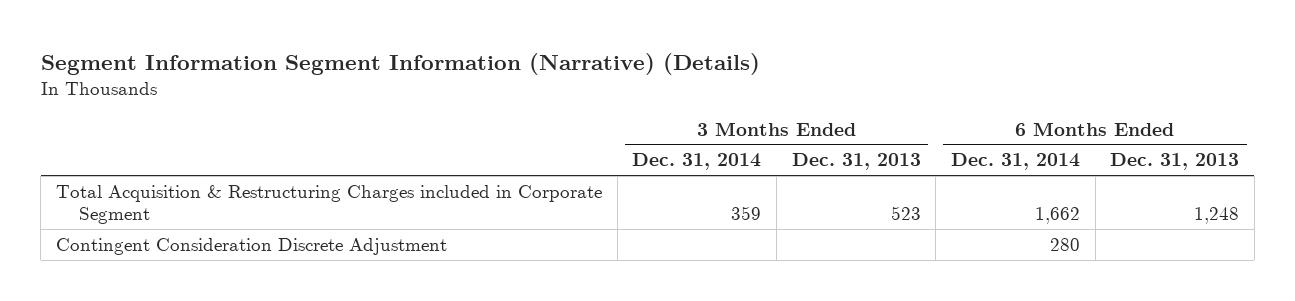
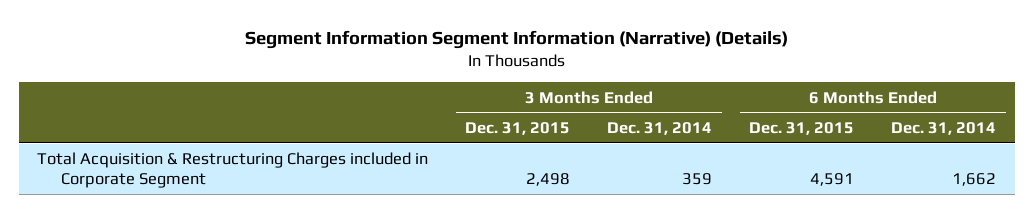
- | 3 Months Ended Dec. 31, 2014 | 3 Months Ended Dec. 31, 2013 | 6 Months Ended Dec. 31, 2014 | 6 Months Ended Dec. 31, 2013
+ | 3 Months Ended Dec. 31, 2015 | 3 Months Ended Dec. 31, 2014 | 6 Months Ended Dec. 31, 2015 | 6 Months Ended Dec. 31, 2014
- Contingent Consideration Discrete Adjustment | | | 280 |

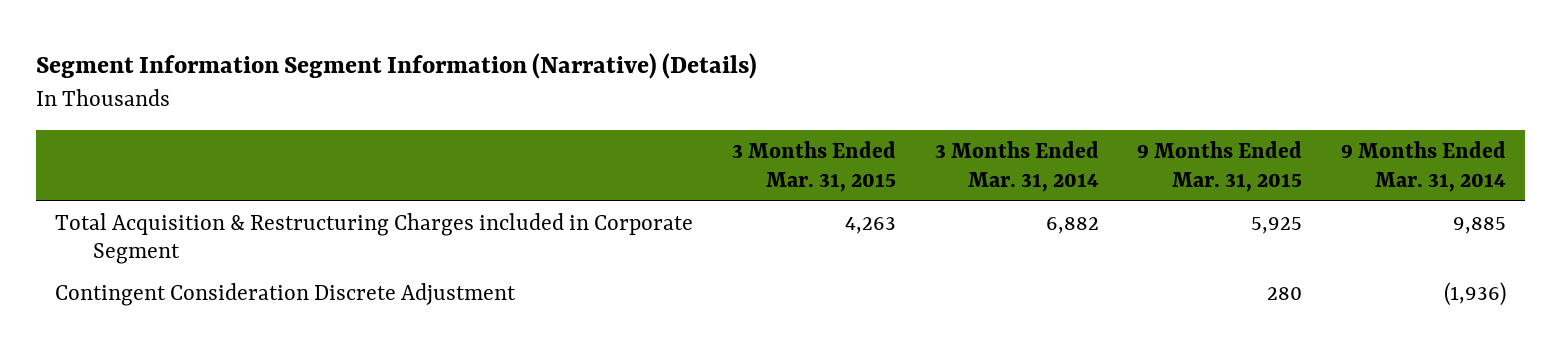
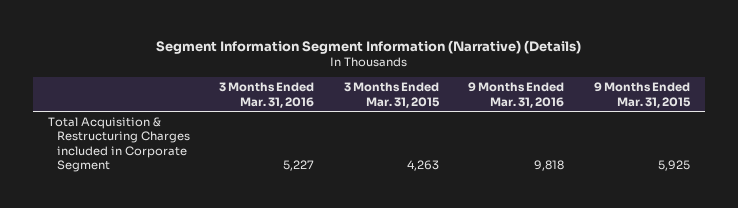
- | 3 Months Ended Mar. 31, 2015 | 3 Months Ended Mar. 31, 2014 | 9 Months Ended Mar. 31, 2015 | 9 Months Ended Mar. 31, 2014
+ | 3 Months Ended Mar. 31, 2016 | 3 Months Ended Mar. 31, 2015 | 9 Months Ended Mar. 31, 2016 | 9 Months Ended Mar. 31, 2015
- Contingent Consideration Discrete Adjustment | | | 280 | (1,936)

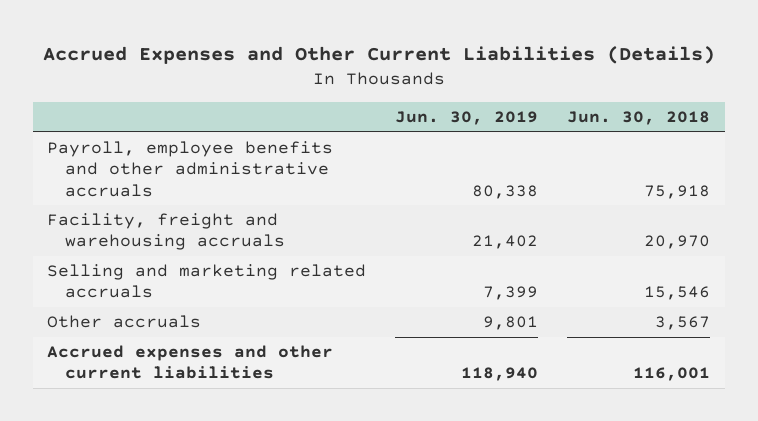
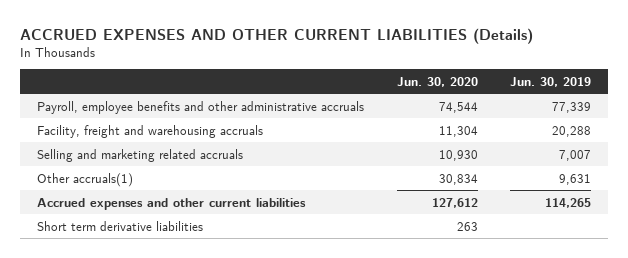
- Accrued Expenses and Other Current Liabilities (Details)
+ ACCRUED EXPENSES AND OTHER CURRENT LIABILITIES (Details)
- | Jun. 30, 2019 | Jun. 30, 2018
+ | Jun. 30, 2020 | Jun. 30, 2019
- Payroll, employee benefits and other administrative accruals | 80,338 | 75,918
- Facility, freight and warehousing accruals | 21,402 | 20,970
- Selling and marketing related accruals | 7,399 | 15,546
- Other accruals | 9,801 | 3,567
- Accrued expenses and other current liabilities | 118,940 | 116,001
+ Payroll, employee benefits and other administrative accruals | 74,544 | 77,339
+ Facility, freight and warehousing accruals | 11,304 | 20,288
+ Selling and marketing related accruals | 10,930 | 7,007
+ Other accruals(1) | 30,834 | 9,631
+ Accrued expenses and other current liabilities | 127,612 | 114,265
+ Short term derivative liabilities | 263 |

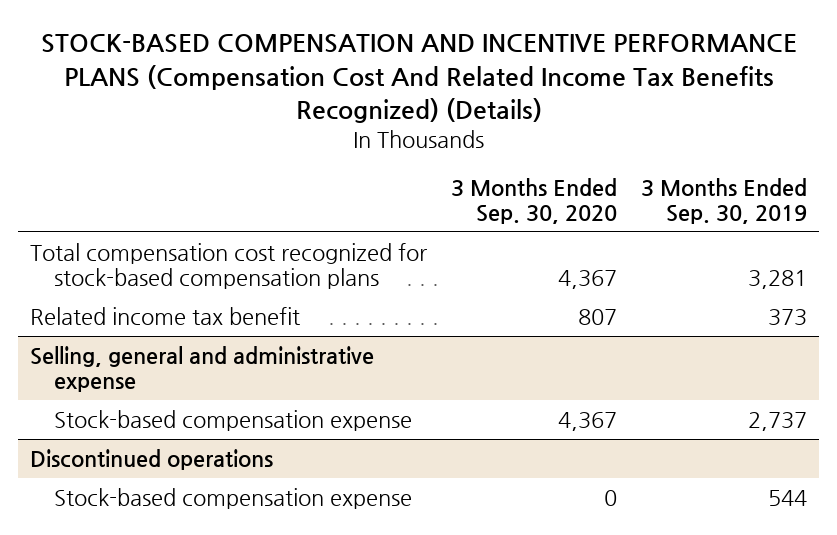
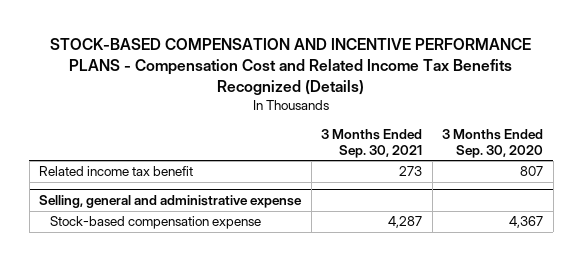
- STOCK-BASED COMPENSATION AND INCENTIVE PERFORMANCE PLANS (Compensation Cost And Related Income Tax Benefits Recognized) (Details)
+ STOCK-BASED COMPENSATION AND INCENTIVE PERFORMANCE PLANS - Compensation Cost and Related Income Tax Benefits Recognized (Details)
- | 3 Months Ended Sep. 30, 2020 | 3 Months Ended Sep. 30, 2019
+ | 3 Months Ended Sep. 30, 2021 | 3 Months Ended Sep. 30, 2020
- Total compensation cost recognized for stock-based compensation plans | 4,367 | 3,281
- Discontinued operations
- Stock-based compensation expense | 0 | 544

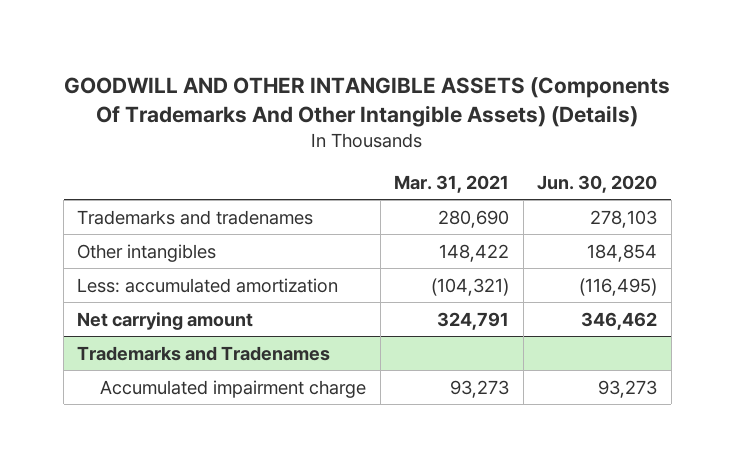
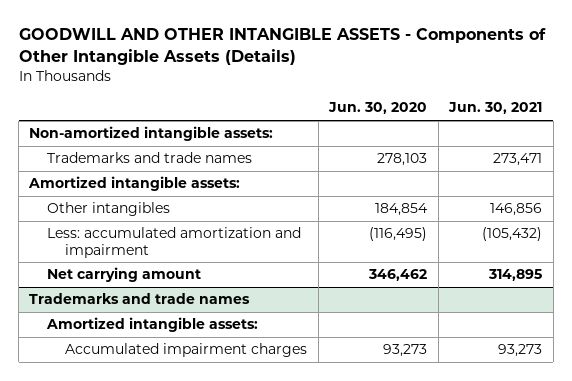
- GOODWILL AND OTHER INTANGIBLE ASSETS (Components Of Trademarks And Other Intangible Assets) (Details)
+ GOODWILL AND OTHER INTANGIBLE ASSETS - Components of Other Intangible Assets (Details)
- | Mar. 31, 2021 | Jun. 30, 2020
+ | Jun. 30, 2020 | Jun. 30, 2021
- Trademarks and tradenames | 280,690 | 278,103
+ Non-amortized intangible assets:
+ Trademarks and trade names | 278,103 | 273,471
+ Amortized intangible assets:
- Less: accumulated amortization | (104,321) | (116,495)
+ Less: accumulated amortization and impairment | (116,495) | (105,432)
- Trademarks and Tradenames
- Accumulated impairment charge | 93,273 | 93,273
+ Trademarks and trade names
+ Amortized intangible assets:
+ Accumulated impairment charges | 93,273 | 93,273

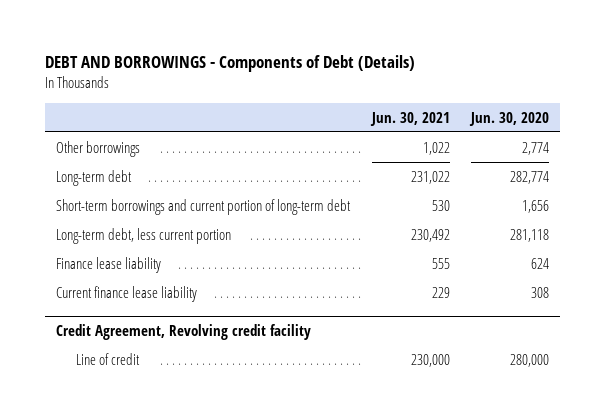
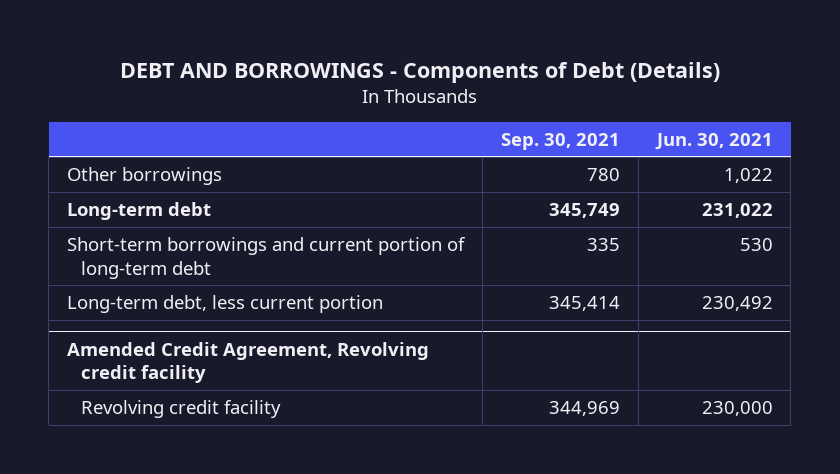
- | Jun. 30, 2021 | Jun. 30, 2020
+ | Sep. 30, 2021 | Jun. 30, 2021
- Finance lease liability | 555 | 624
- Current finance lease liability | 229 | 308
- Credit Agreement, Revolving credit facility
- Line of credit | 230,000 | 280,000
+ Amended Credit Agreement, Revolving credit facility
+ Revolving credit facility | 344,969 | 230,000

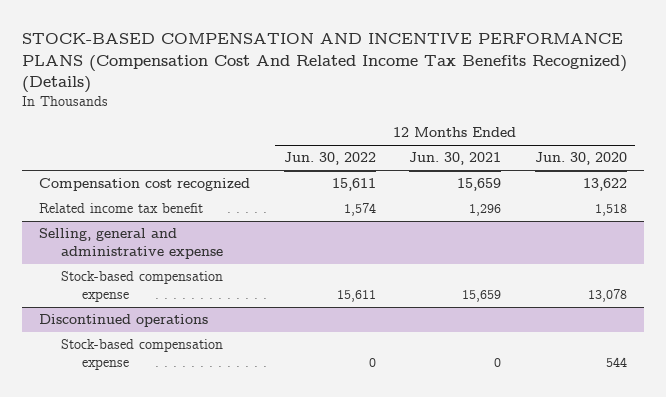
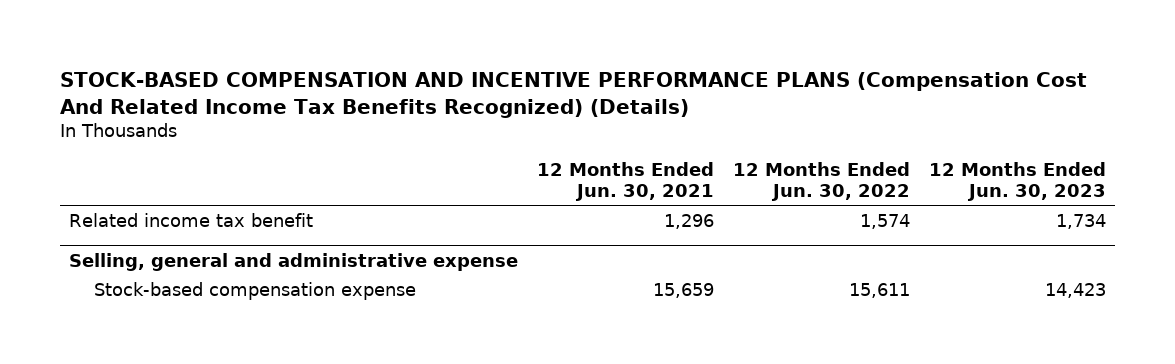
- | 12 Months Ended Jun. 30, 2022 | 12 Months Ended Jun. 30, 2021 | 12 Months Ended Jun. 30, 2020
+ | 12 Months Ended Jun. 30, 2021 | 12 Months Ended Jun. 30, 2022 | 12 Months Ended Jun. 30, 2023
- Compensation cost recognized | 15,611 | 15,659 | 13,622
- Discontinued operations
- Stock-based compensation expense | 0 | 0 | 544

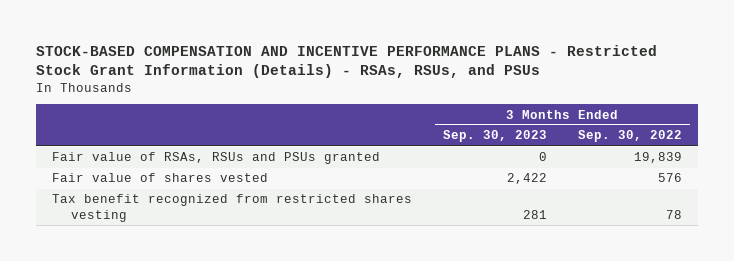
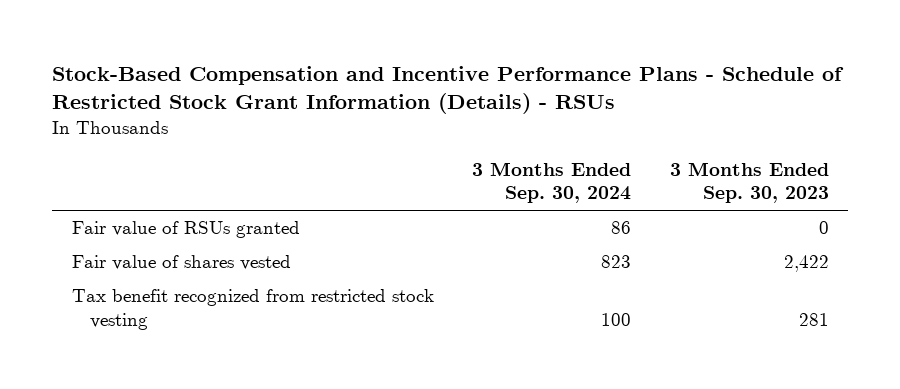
- STOCK-BASED COMPENSATION AND INCENTIVE PERFORMANCE PLANS - Restricted Stock Grant Information (Details) - RSAs, RSUs, and PSUs
+ Stock-Based Compensation and Incentive Performance Plans - Schedule of Restricted Stock Grant Information (Details) - RSUs
- | 3 Months Ended Sep. 30, 2023 | 3 Months Ended Sep. 30, 2022
+ | 3 Months Ended Sep. 30, 2024 | 3 Months Ended Sep. 30, 2023
- Fair value of RSAs, RSUs and PSUs granted | 0 | 19,839
+ Fair value of RSUs granted | 86 | 0
- Tax benefit recognized from restricted shares vesting | 281 | 78
+ Tax benefit recognized from restricted stock vesting | 100 | 281

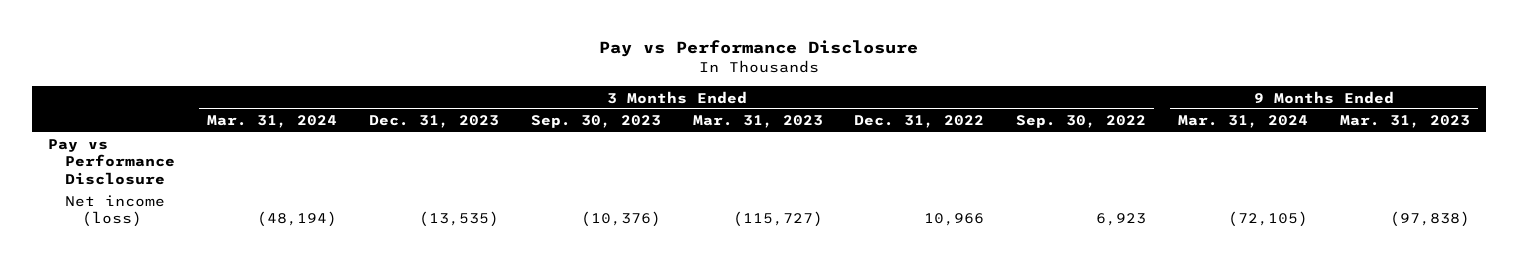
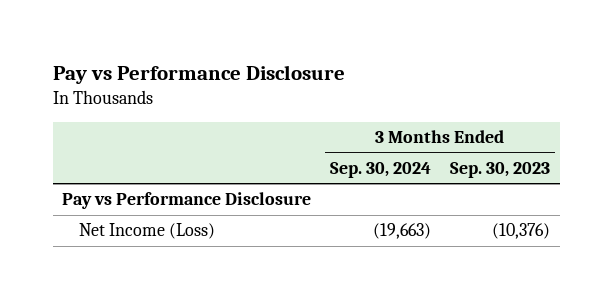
- | 3 Months Ended Mar. 31, 2024 | 3 Months Ended Dec. 31, 2023 | 3 Months Ended Sep. 30, 2023 | 3 Months Ended Mar. 31, 2023 | 3 Months Ended Dec. 31, 2022 | 3 Months Ended Sep. 30, 2022 | 9 Months Ended Mar. 31, 2024 | 9 Months Ended Mar. 31, 2023
+ | 3 Months Ended Sep. 30, 2024 | 3 Months Ended Sep. 30, 2023
- Net income (loss) | (48,194) | (13,535) | (10,376) | (115,727) | 10,966 | 6,923 | (72,105) | (97,838)
+ Net Income (Loss) | (19,663) | (10,376)

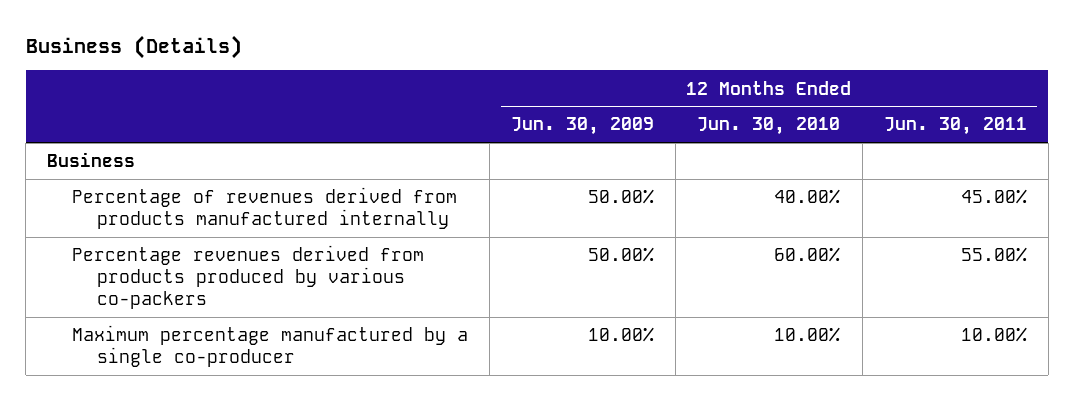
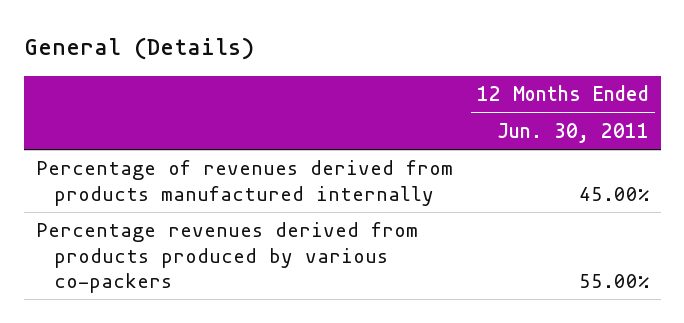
- Business (Details)
+ General (Details)
- | 12 Months Ended Jun. 30, 2009 | 12 Months Ended Jun. 30, 2010 | 12 Months Ended Jun. 30, 2011
+ | 12 Months Ended Jun. 30, 2011
- Business
- Maximum percentage manufactured by a single co-producer | 10.00% | 10.00% | 10.00%

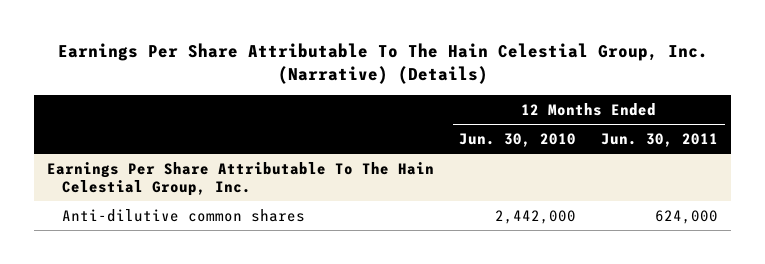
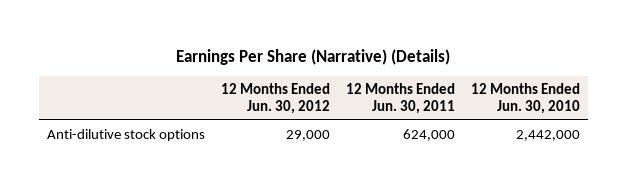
- Earnings Per Share Attributable To The Hain Celestial Group, Inc. (Narrative) (Details)
+ Earnings Per Share (Narrative) (Details)
- | 12 Months Ended Jun. 30, 2010 | 12 Months Ended Jun. 30, 2011
+ | 12 Months Ended Jun. 30, 2012 | 12 Months Ended Jun. 30, 2011 | 12 Months Ended Jun. 30, 2010
- Earnings Per Share Attributable To The Hain Celestial Group, Inc.
- Anti-dilutive common shares | 2,442,000 | 624,000
+ Anti-dilutive stock options | 29,000 | 624,000 | 2,442,000

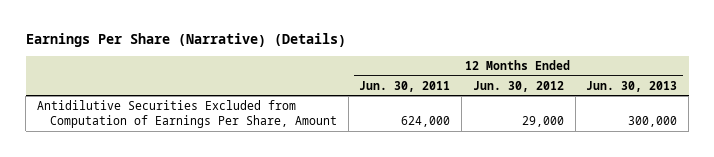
- | 12 Months Ended Jun. 30, 2012 | 12 Months Ended Jun. 30, 2011 | 12 Months Ended Jun. 30, 2010
+ | 12 Months Ended Jun. 30, 2011 | 12 Months Ended Jun. 30, 2012 | 12 Months Ended Jun. 30, 2013
- Anti-dilutive stock options | 29,000 | 624,000 | 2,442,000
+ Antidilutive Securities Excluded from Computation of Earnings Per Share, Amount | 624,000 | 29,000 | 300,000

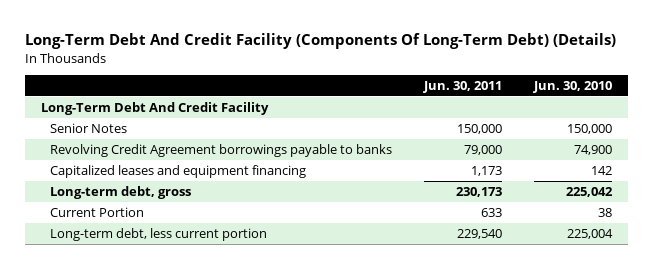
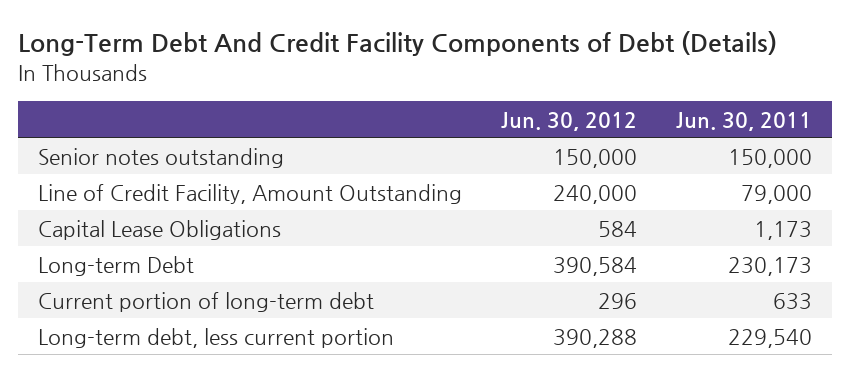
- Long-Term Debt And Credit Facility (Components Of Long-Term Debt) (Details)
+ Long-Term Debt And Credit Facility Components of Debt (Details)
- | Jun. 30, 2011 | Jun. 30, 2010
+ | Jun. 30, 2012 | Jun. 30, 2011
- Long-Term Debt And Credit Facility
- Senior Notes | 150,000 | 150,000
- Revolving Credit Agreement borrowings payable to banks | 79,000 | 74,900
- Capitalized leases and equipment financing | 1,173 | 142
- Long-term debt, gross | 230,173 | 225,042
- Current Portion | 633 | 38
+ Senior notes outstanding | 150,000 | 150,000
+ Line of Credit Facility, Amount Outstanding | 240,000 | 79,000
+ Capital Lease Obligations | 584 | 1,173
+ Long-term Debt | 390,584 | 230,173
+ Current portion of long-term debt | 296 | 633

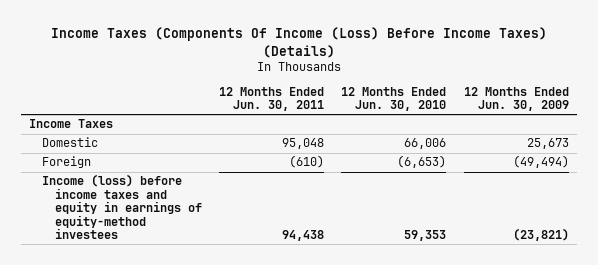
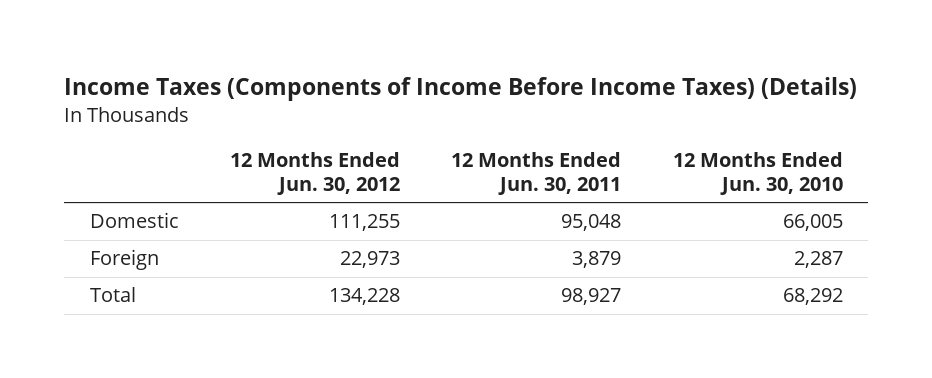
- Income Taxes (Components Of Income (Loss) Before Income Taxes) (Details)
+ Income Taxes (Components of Income Before Income Taxes) (Details)
- | 12 Months Ended Jun. 30, 2011 | 12 Months Ended Jun. 30, 2010 | 12 Months Ended Jun. 30, 2009
+ | 12 Months Ended Jun. 30, 2012 | 12 Months Ended Jun. 30, 2011 | 12 Months Ended Jun. 30, 2010
- Income Taxes
- Domestic | 95,048 | 66,006 | 25,673
- Foreign | (610) | (6,653) | (49,494)
- Income (loss) before income taxes and equity in earnings of equity-method investees | 94,438 | 59,353 | (23,821)
+ Domestic | 111,255 | 95,048 | 66,005
+ Foreign | 22,973 | 3,879 | 2,287
+ Total | 134,228 | 98,927 | 68,292

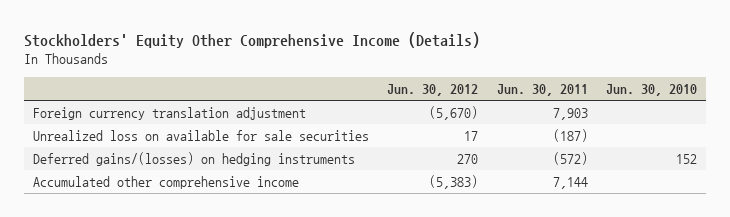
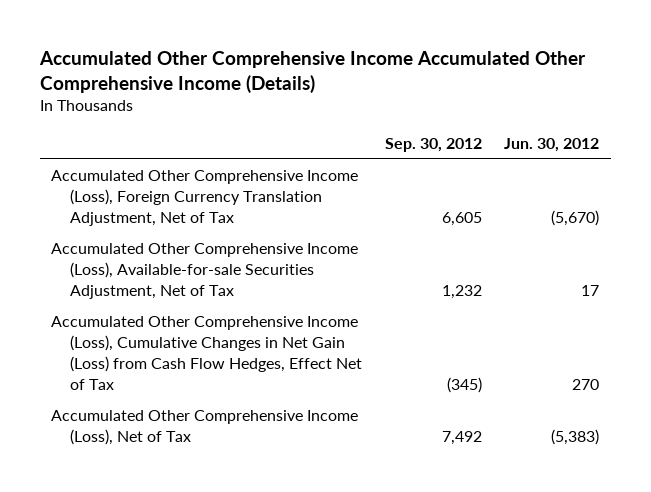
- Stockholders' Equity Other Comprehensive Income (Details)
+ Accumulated Other Comprehensive Income Accumulated Other Comprehensive Income (Details)
- | Jun. 30, 2012 | Jun. 30, 2011 | Jun. 30, 2010
+ | Sep. 30, 2012 | Jun. 30, 2012
- Foreign currency translation adjustment | (5,670) | 7,903 |
- Unrealized loss on available for sale securities | 17 | (187) |
- Deferred gains/(losses) on hedging instruments | 270 | (572) | 152
- Accumulated other comprehensive income | (5,383) | 7,144 |
+ Accumulated Other Comprehensive Income (Loss), Foreign Currency Translation Adjustment, Net of Tax | 6,605 | (5,670)
+ Accumulated Other Comprehensive Income (Loss), Available-for-sale Securities Adjustment, Net of Tax | 1,232 | 17
+ Accumulated Other Comprehensive Income (Loss), Cumulative Changes in Net Gain (Loss) from Cash Flow Hedges, Effect Net of Tax | (345) | 270
+ Accumulated Other Comprehensive Income (Loss), Net of Tax | 7,492 | (5,383)

